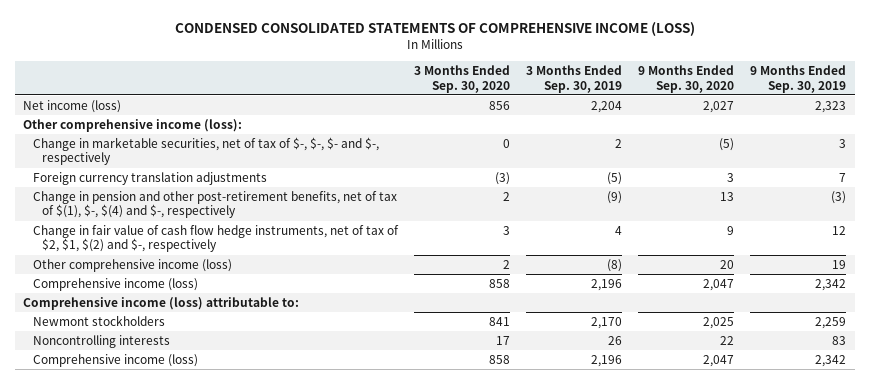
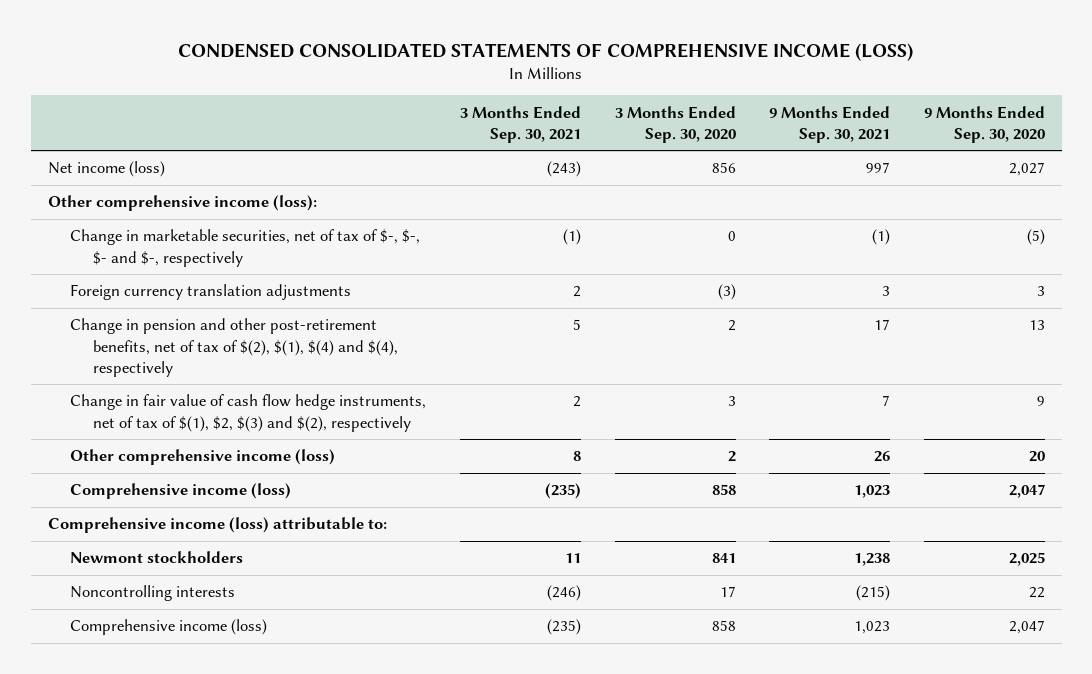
- | 3 Months Ended Sep. 30, 2020 | 3 Months Ended Sep. 30, 2019 | 9 Months Ended Sep. 30, 2020 | 9 Months Ended Sep. 30, 2019
+ | 3 Months Ended Sep. 30, 2021 | 3 Months Ended Sep. 30, 2020 | 9 Months Ended Sep. 30, 2021 | 9 Months Ended Sep. 30, 2020
- Change in pension and other post-retirement benefits, net of tax of $(1), $-, $(4) and $-, respectively | 2 | (9) | 13 | (3)
- Change in fair value of cash flow hedge instruments, net of tax of $2, $1, $(2) and $-, respectively | 3 | 4 | 9 | 12
+ Change in pension and other post-retirement benefits, net of tax of $(2), $(1), $(4) and $(4), respectively | 5 | 2 | 17 | 13
+ Change in fair value of cash flow hedge instruments, net of tax of $(1), $2, $(3) and $(2), respectively | 2 | 3 | 7 | 9

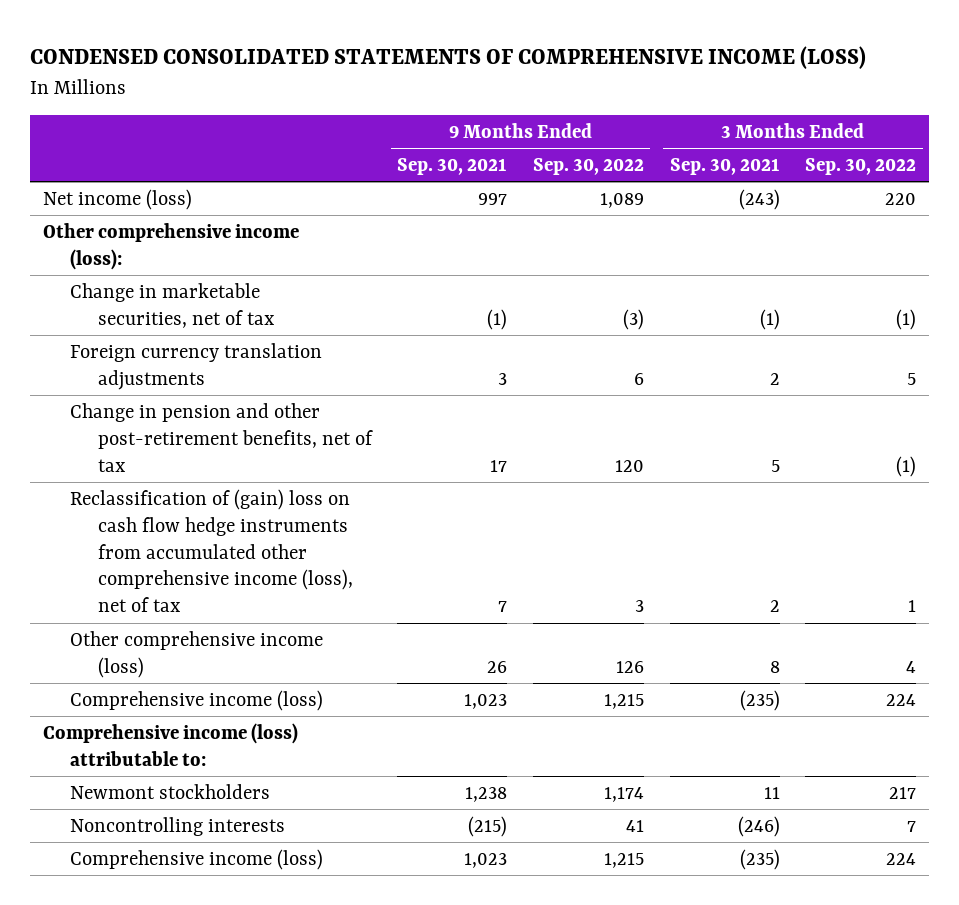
- | 3 Months Ended Sep. 30, 2021 | 3 Months Ended Sep. 30, 2020 | 9 Months Ended Sep. 30, 2021 | 9 Months Ended Sep. 30, 2020
+ | 9 Months Ended Sep. 30, 2021 | 9 Months Ended Sep. 30, 2022 | 3 Months Ended Sep. 30, 2021 | 3 Months Ended Sep. 30, 2022
- Change in marketable securities, net of tax of $-, $-, $- and $-, respectively | (1) | 0 | (1) | (5)
+ Change in marketable securities, net of tax | (1) | (3) | (1) | (1)
- Change in pension and other post-retirement benefits, net of tax of $(2), $(1), $(4) and $(4), respectively | 5 | 2 | 17 | 13
- Change in fair value of cash flow hedge instruments, net of tax of $(1), $2, $(3) and $(2), respectively | 2 | 3 | 7 | 9
+ Change in pension and other post-retirement benefits, net of tax | 17 | 120 | 5 | (1)
+ Reclassification of (gain) loss on cash flow hedge instruments from accumulated other comprehensive income (loss), net of tax | 7 | 3 | 2 | 1

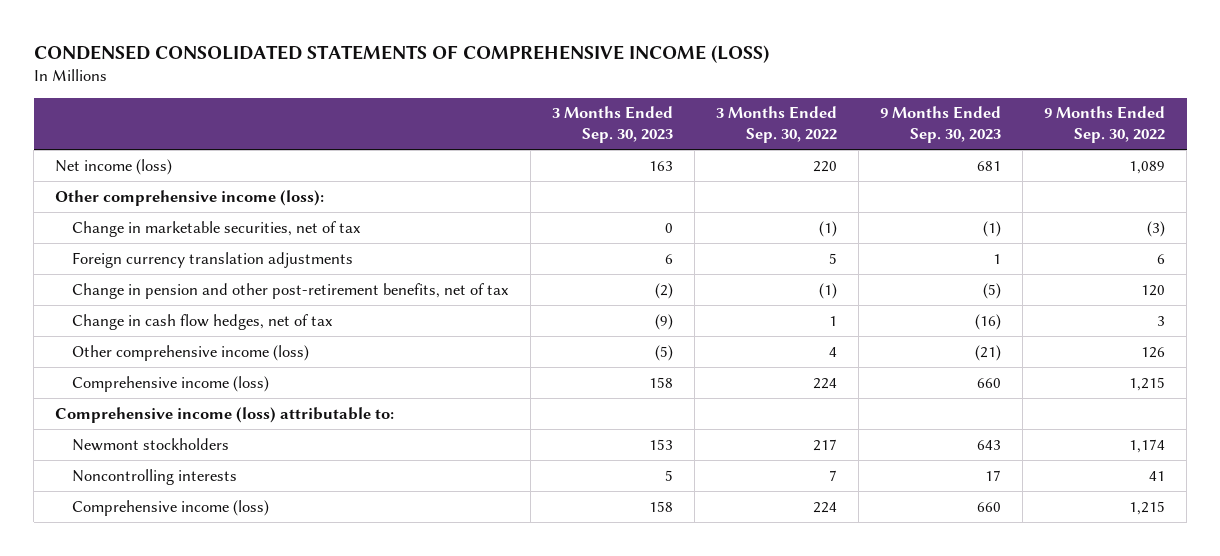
- | 9 Months Ended Sep. 30, 2021 | 9 Months Ended Sep. 30, 2022 | 3 Months Ended Sep. 30, 2021 | 3 Months Ended Sep. 30, 2022
+ | 3 Months Ended Sep. 30, 2023 | 3 Months Ended Sep. 30, 2022 | 9 Months Ended Sep. 30, 2023 | 9 Months Ended Sep. 30, 2022
- Reclassification of (gain) loss on cash flow hedge instruments from accumulated other comprehensive income (loss), net of tax | 7 | 3 | 2 | 1
+ Change in cash flow hedges, net of tax | (9) | 1 | (16) | 3

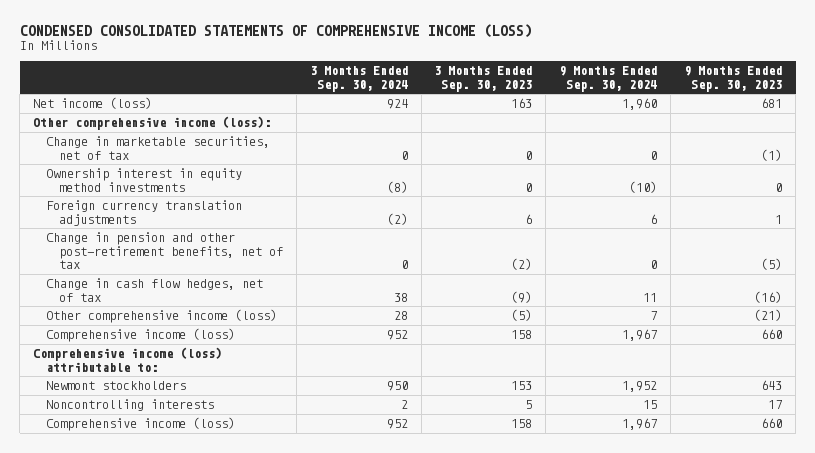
- | 3 Months Ended Sep. 30, 2023 | 3 Months Ended Sep. 30, 2022 | 9 Months Ended Sep. 30, 2023 | 9 Months Ended Sep. 30, 2022
+ | 3 Months Ended Sep. 30, 2024 | 3 Months Ended Sep. 30, 2023 | 9 Months Ended Sep. 30, 2024 | 9 Months Ended Sep. 30, 2023
+ Ownership interest in equity method investments | (8) | 0 | (10) | 0

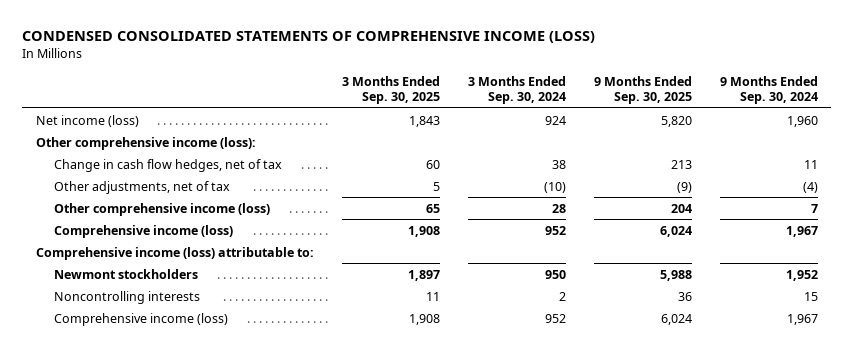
- | 3 Months Ended Sep. 30, 2024 | 3 Months Ended Sep. 30, 2023 | 9 Months Ended Sep. 30, 2024 | 9 Months Ended Sep. 30, 2023
+ | 3 Months Ended Sep. 30, 2025 | 3 Months Ended Sep. 30, 2024 | 9 Months Ended Sep. 30, 2025 | 9 Months Ended Sep. 30, 2024
- Change in marketable securities, net of tax | 0 | 0 | 0 | (1)
- Ownership interest in equity method investments | (8) | 0 | (10) | 0
- Foreign currency translation adjustments | (2) | 6 | 6 | 1
- Change in pension and other post-retirement benefits, net of tax | 0 | (2) | 0 | (5)
+ Other adjustments, net of tax | 5 | (10) | (9) | (4)

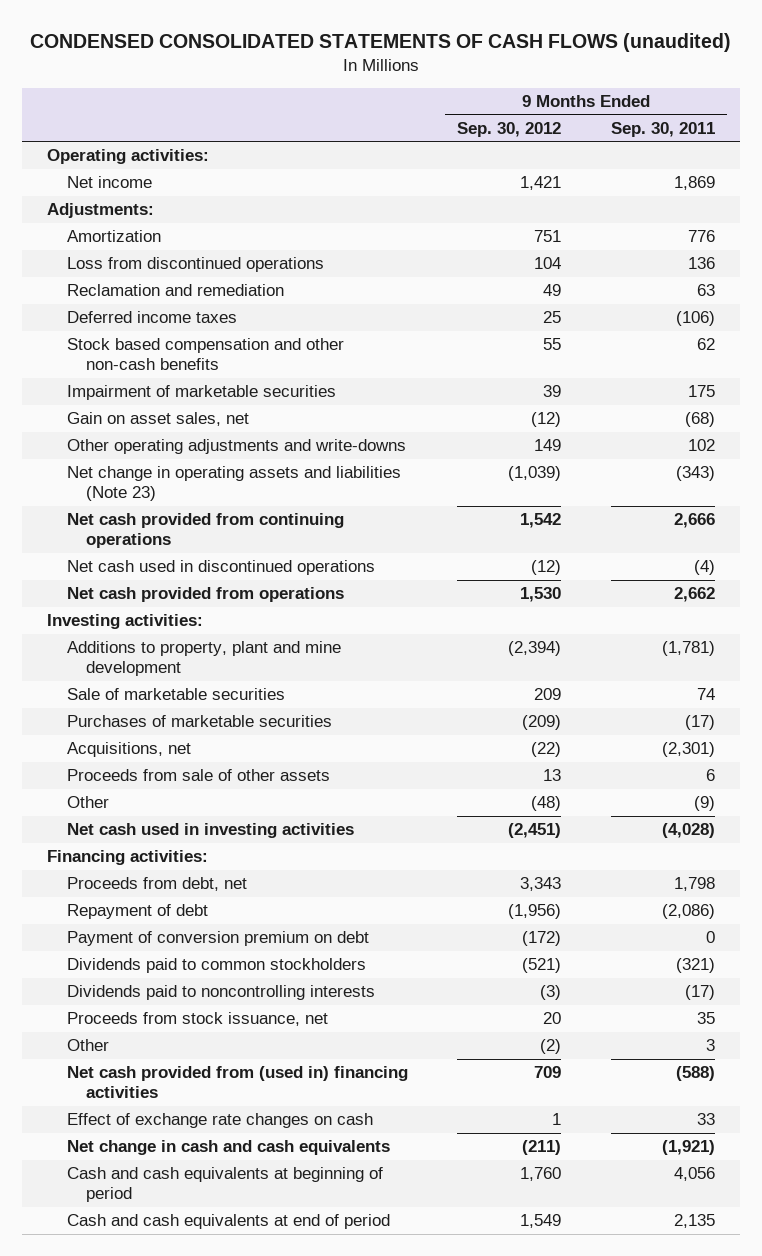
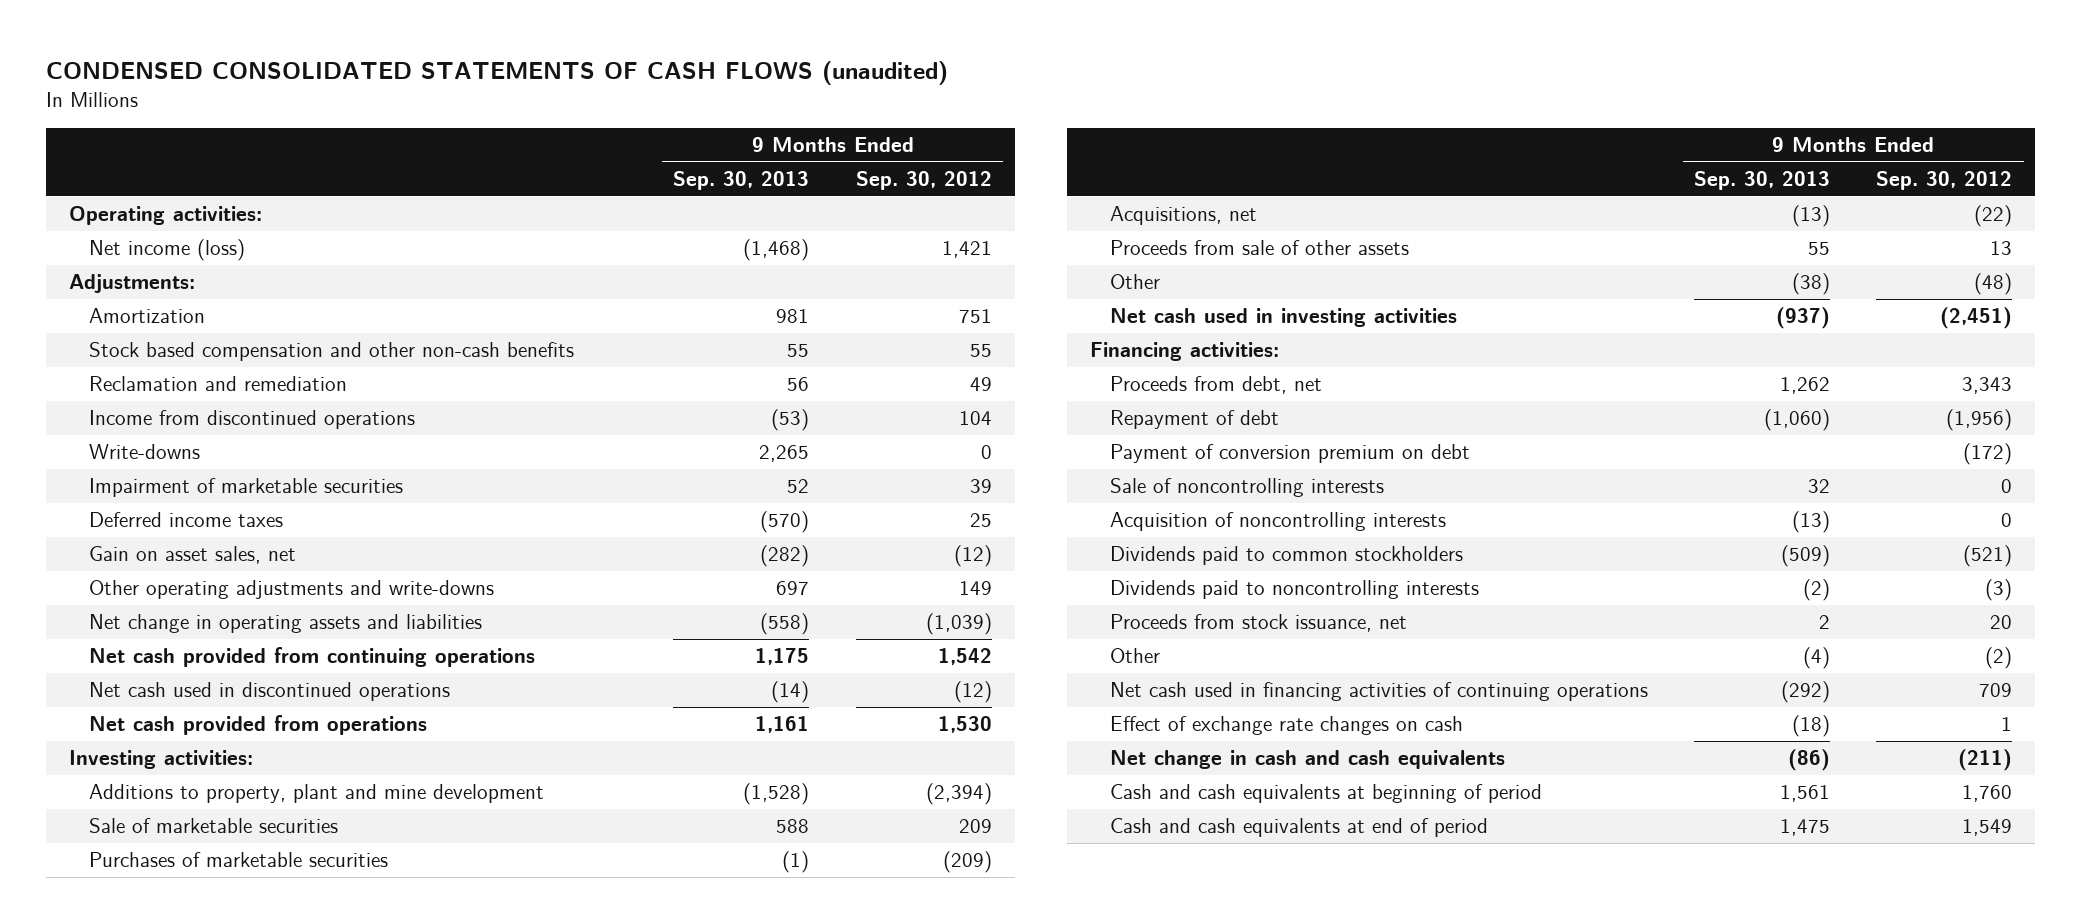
- | 9 Months Ended Sep. 30, 2012 | 9 Months Ended Sep. 30, 2011
+ | 9 Months Ended Sep. 30, 2013 | 9 Months Ended Sep. 30, 2012
- Net income | 1,421 | 1,869
+ Net income (loss) | (1,468) | 1,421
- Loss from discontinued operations | 104 | 136
moved down: Reclamation and remediation | 56 | 49
+ Income from discontinued operations | (53) | 104
+ Write-downs | 2,265 | 0
moved down: Deferred income taxes | (570) | 25
- Net change in operating assets and liabilities (Note 23) | (1,039) | (343)
+ Net change in operating assets and liabilities | (558) | (1,039)
+ Sale of noncontrolling interests | 32 | 0
+ Acquisition of noncontrolling interests | (13) | 0
- Net cash provided from (used in) financing activities | 709 | (588)
+ Net cash used in financing activities of continuing operations | (292) | 709

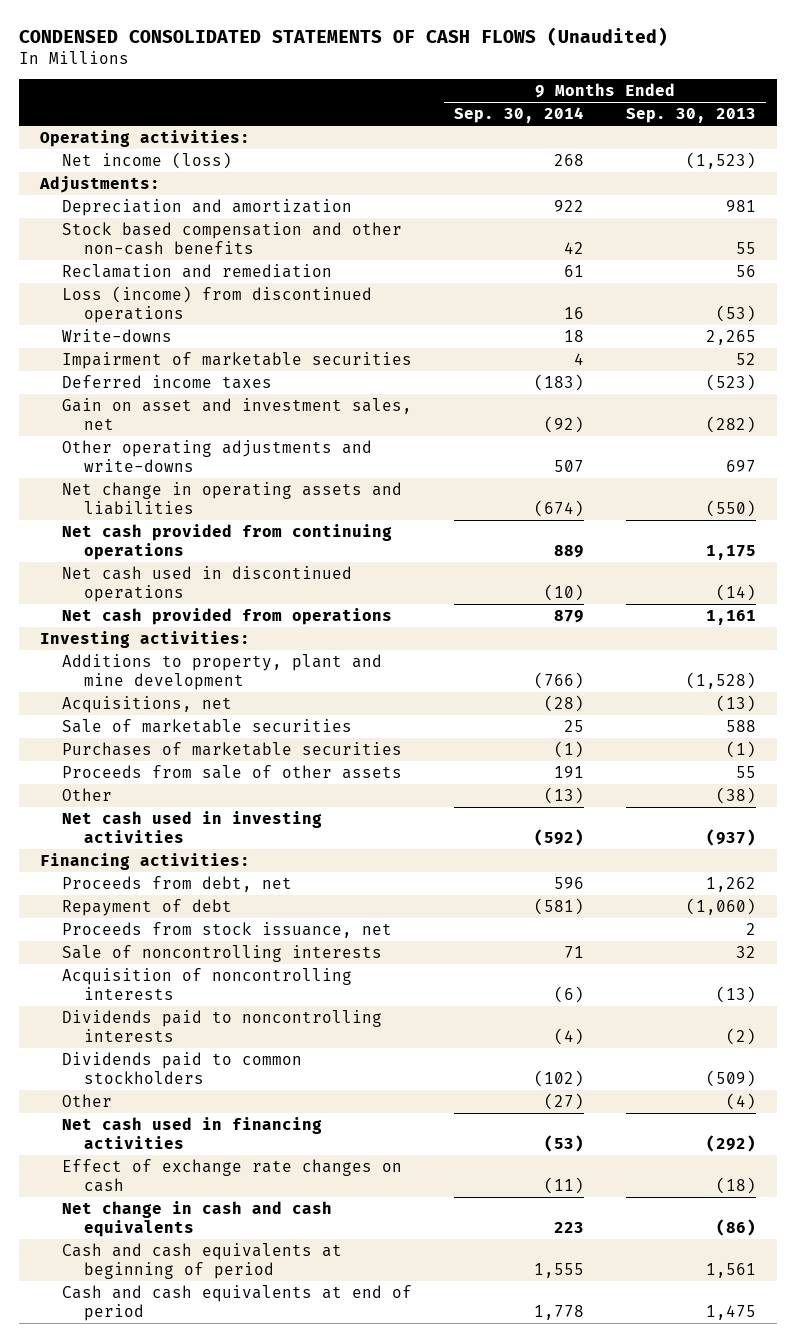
- CONDENSED CONSOLIDATED STATEMENTS OF CASH FLOWS (unaudited)
+ CONDENSED CONSOLIDATED STATEMENTS OF CASH FLOWS (Unaudited)
- | 9 Months Ended Sep. 30, 2013 | 9 Months Ended Sep. 30, 2012
+ | 9 Months Ended Sep. 30, 2014 | 9 Months Ended Sep. 30, 2013
- Net income (loss) | (1,468) | 1,421
+ Net income (loss) | 268 | (1,523)
- Amortization | 981 | 751
+ Depreciation and amortization | 922 | 981
- Income from discontinued operations | (53) | 104
+ Loss (income) from discontinued operations | 16 | (53)
- Deferred income taxes | (570) | 25
- Gain on asset sales, net | (282) | (12)
+ Deferred income taxes | (183) | (523)
+ Gain on asset and investment sales, net | (92) | (282)
- Net change in operating assets and liabilities | (558) | (1,039)
+ Net change in operating assets and liabilities | (674) | (550)
moved up: Acquisitions, net | (28) | (13)
- Payment of conversion premium on debt | | (172)
moved up: Proceeds from stock issuance, net | | 2
moved down: Dividends paid to common stockholders | (102) | (509)
- Net cash used in financing activities of continuing operations | (292) | 709
+ Net cash used in financing activities | (53) | (292)

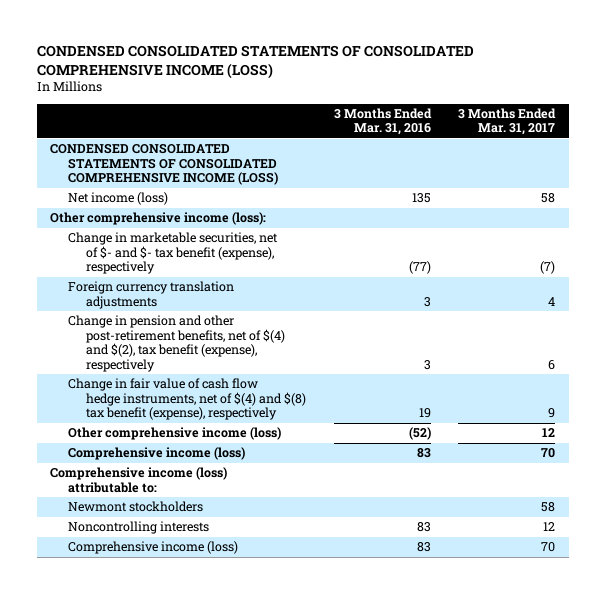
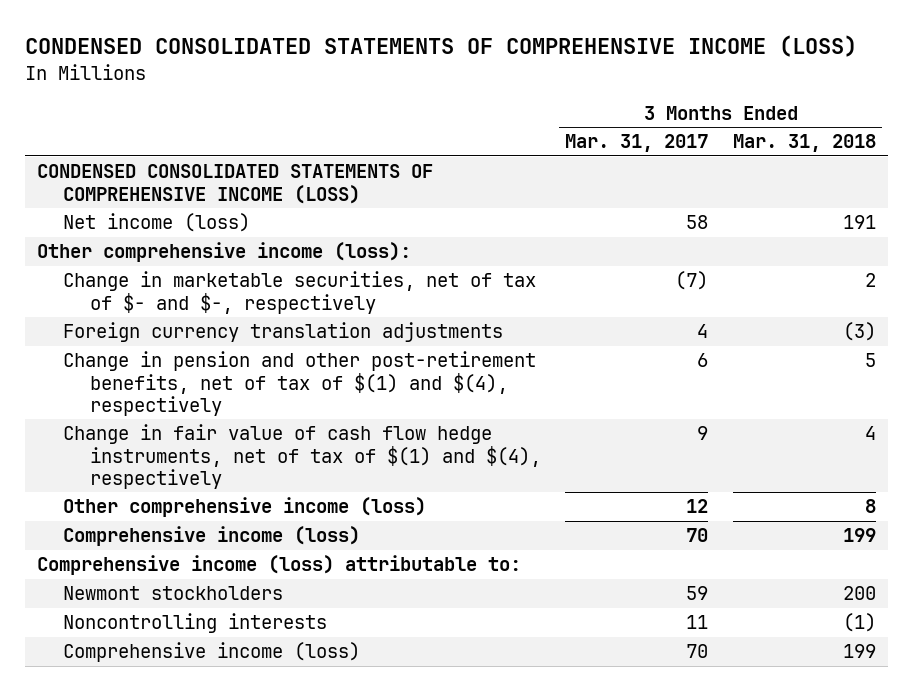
- CONDENSED CONSOLIDATED STATEMENTS OF CONSOLIDATED COMPREHENSIVE INCOME (LOSS)
+ CONDENSED CONSOLIDATED STATEMENTS OF COMPREHENSIVE INCOME (LOSS)
- | 3 Months Ended Mar. 31, 2016 | 3 Months Ended Mar. 31, 2017
+ | 3 Months Ended Mar. 31, 2017 | 3 Months Ended Mar. 31, 2018
- CONDENSED CONSOLIDATED STATEMENTS OF CONSOLIDATED COMPREHENSIVE INCOME (LOSS)
+ CONDENSED CONSOLIDATED STATEMENTS OF COMPREHENSIVE INCOME (LOSS)
- Change in marketable securities, net of $- and $- tax benefit (expense), respectively | (77) | (7)
+ Change in marketable securities, net of tax of $- and $-, respectively | (7) | 2
- Change in pension and other post-retirement benefits, net of $(4) and $(2), tax benefit (expense), respectively | 3 | 6
- Change in fair value of cash flow hedge instruments, net of $(4) and $(8) tax benefit (expense), respectively | 19 | 9
+ Change in pension and other post-retirement benefits, net of tax of $(1) and $(4), respectively | 6 | 5
+ Change in fair value of cash flow hedge instruments, net of tax of $(1) and $(4), respectively | 9 | 4
- Newmont stockholders | | 58
- Noncontrolling interests | 83 | 12
+ Newmont stockholders | 59 | 200
+ Noncontrolling interests | 11 | (1)

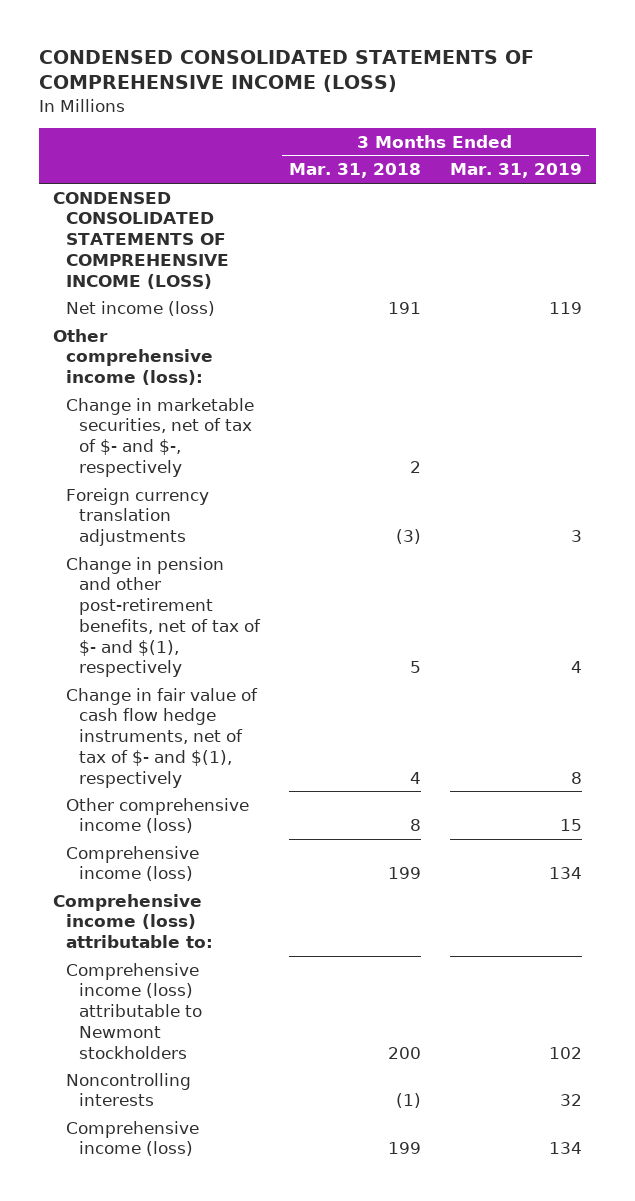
- | 3 Months Ended Mar. 31, 2017 | 3 Months Ended Mar. 31, 2018
+ | 3 Months Ended Mar. 31, 2018 | 3 Months Ended Mar. 31, 2019
- Change in pension and other post-retirement benefits, net of tax of $(1) and $(4), respectively | 6 | 5
- Change in fair value of cash flow hedge instruments, net of tax of $(1) and $(4), respectively | 9 | 4
+ Change in pension and other post-retirement benefits, net of tax of $- and $(1), respectively | 5 | 4
+ Change in fair value of cash flow hedge instruments, net of tax of $- and $(1), respectively | 4 | 8
- Newmont stockholders | 59 | 200
+ Comprehensive income (loss) attributable to Newmont stockholders | 200 | 102

